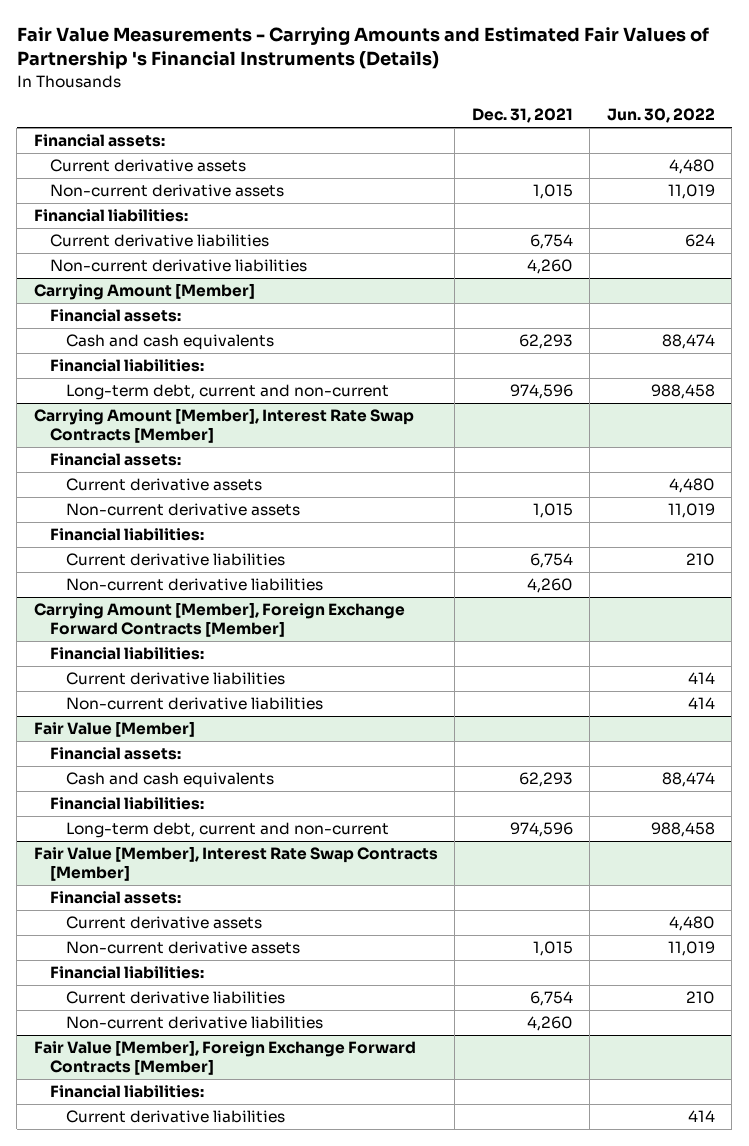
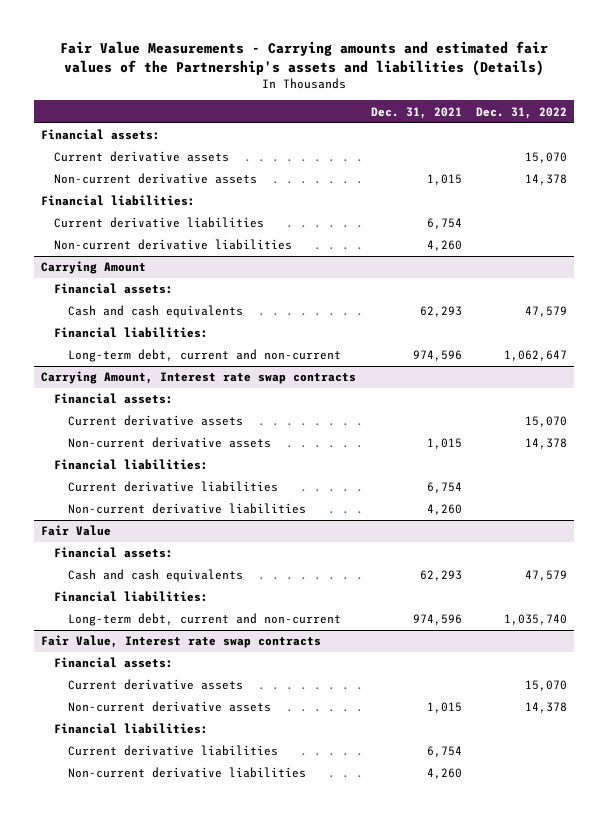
- Fair Value Measurements - Carrying Amounts and Estimated Fair Values of Partnership 's Financial Instruments (Details)
+ Fair Value Measurements - Carrying amounts and estimated fair values of the Partnership's assets and liabilities (Details)
- | Dec. 31, 2021 | Jun. 30, 2022
+ | Dec. 31, 2021 | Dec. 31, 2022
- Carrying Amount [Member]
+ Carrying Amount
- Carrying Amount [Member], Interest Rate Swap Contracts [Member]
+ Carrying Amount, Interest rate swap contracts
- Carrying Amount [Member], Foreign Exchange Forward Contracts [Member]
- Financial liabilities:
- Current derivative liabilities | | 414
- Non-current derivative liabilities | | 414
- Fair Value [Member]
+ Fair Value
- Fair Value [Member], Interest Rate Swap Contracts [Member]
+ Fair Value, Interest rate swap contracts
- Fair Value [Member], Foreign Exchange Forward Contracts [Member]
- Financial liabilities:
- Current derivative liabilities | | 414

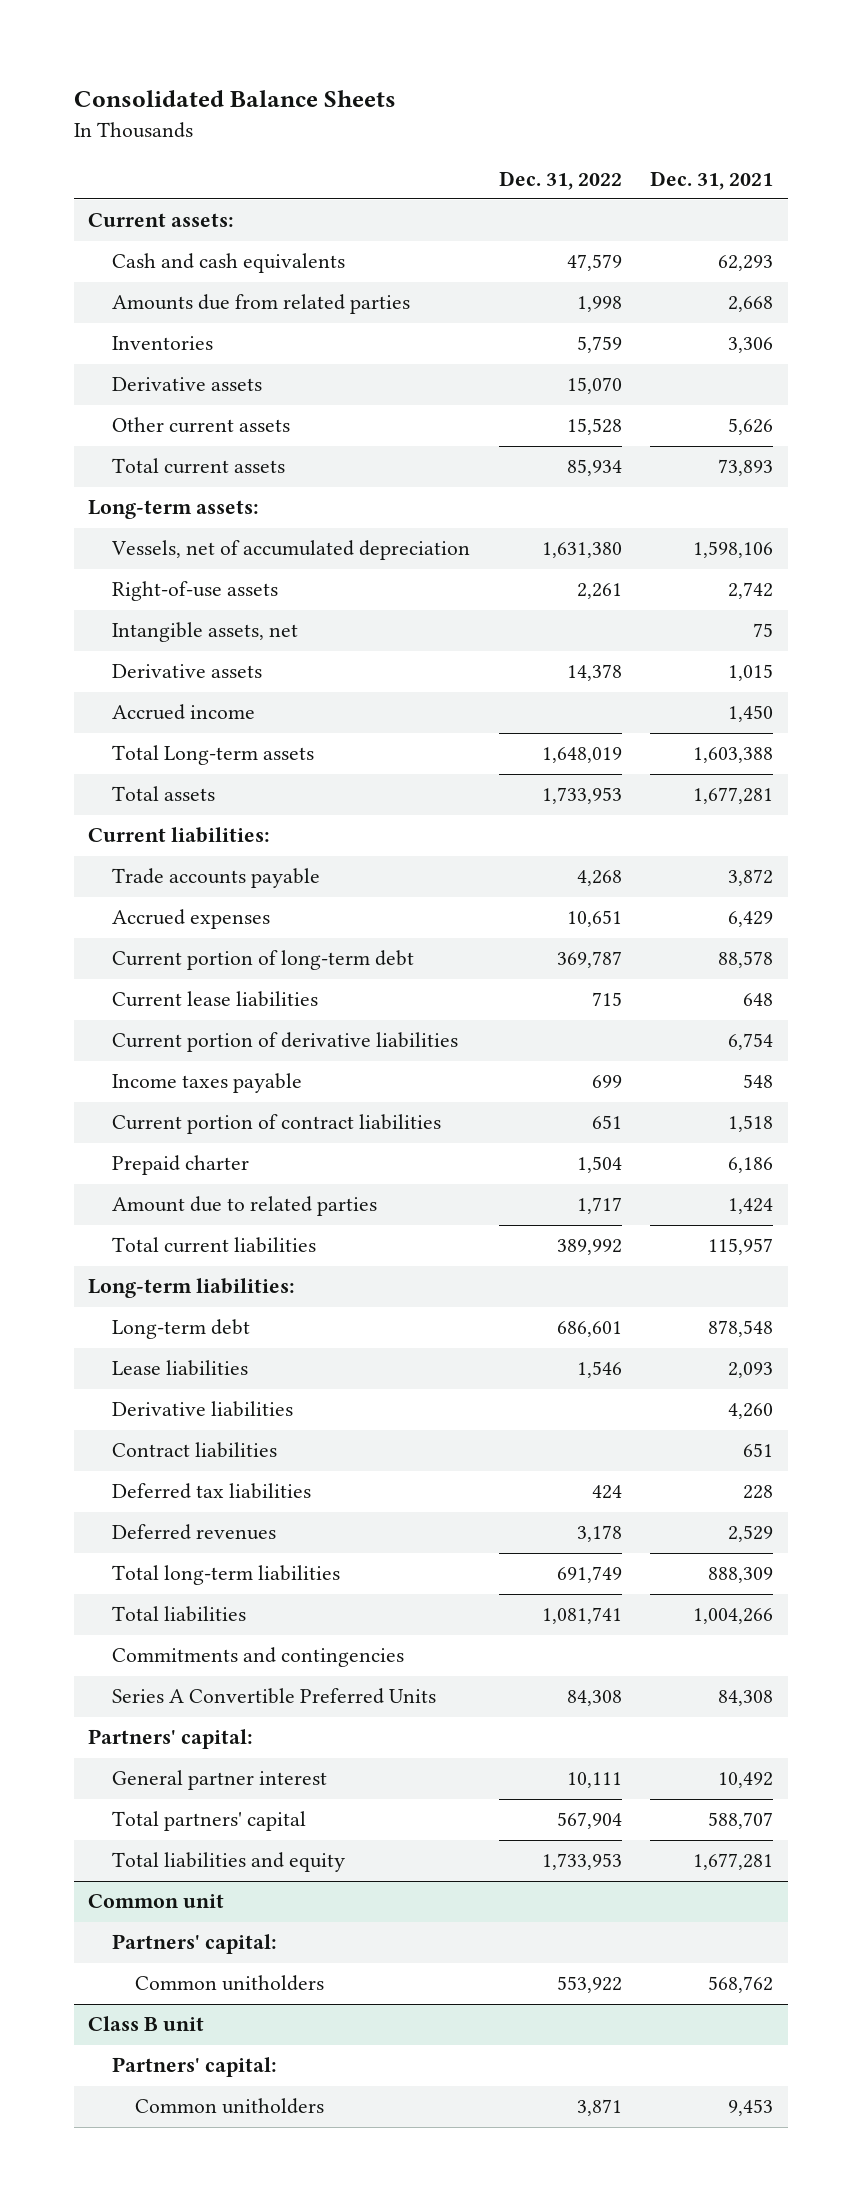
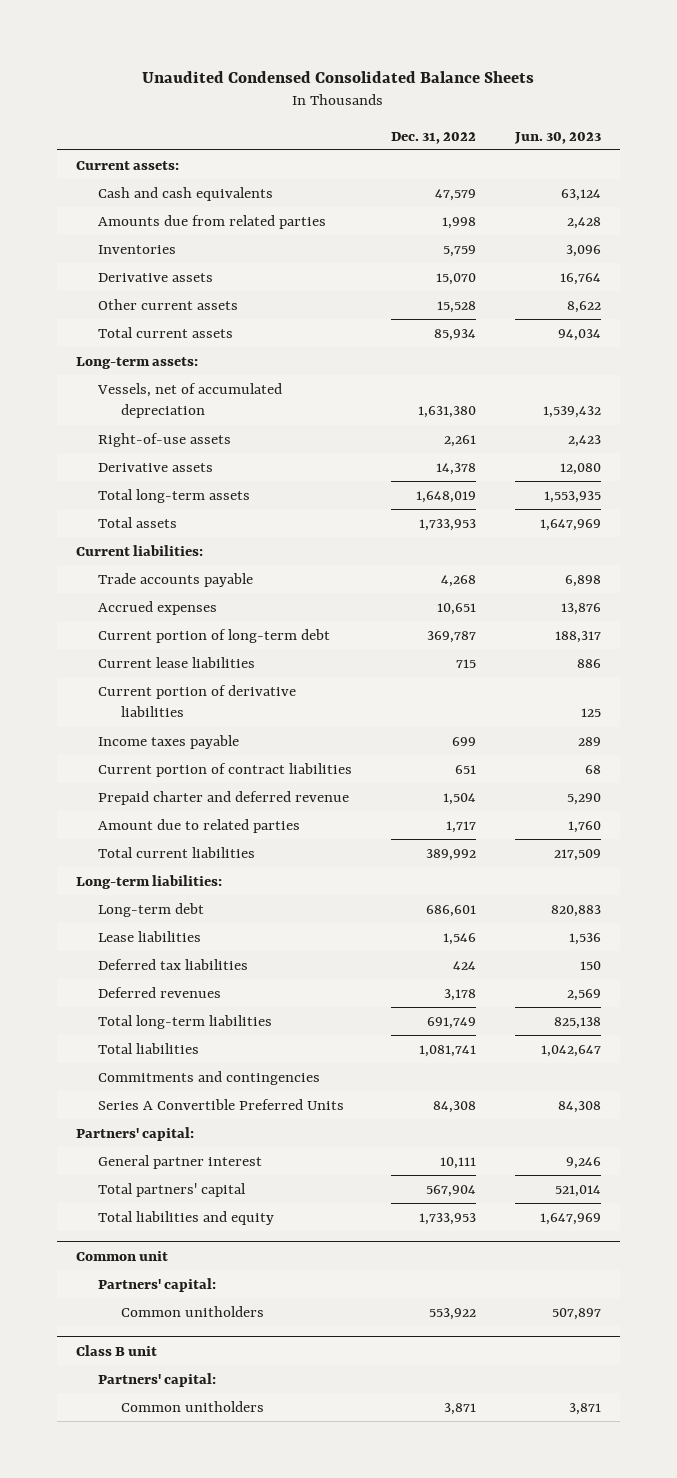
- Consolidated Balance Sheets
+ Unaudited Condensed Consolidated Balance Sheets
- | Dec. 31, 2022 | Dec. 31, 2021
+ | Dec. 31, 2022 | Jun. 30, 2023
- Intangible assets, net | | 75
- Accrued income | | 1,450
- Total Long-term assets | 1,648,019 | 1,603,388
+ Total long-term assets | 1,648,019 | 1,553,935
- Prepaid charter | 1,504 | 6,186
+ Prepaid charter and deferred revenue | 1,504 | 5,290
- Derivative liabilities | | 4,260
- Contract liabilities | | 651

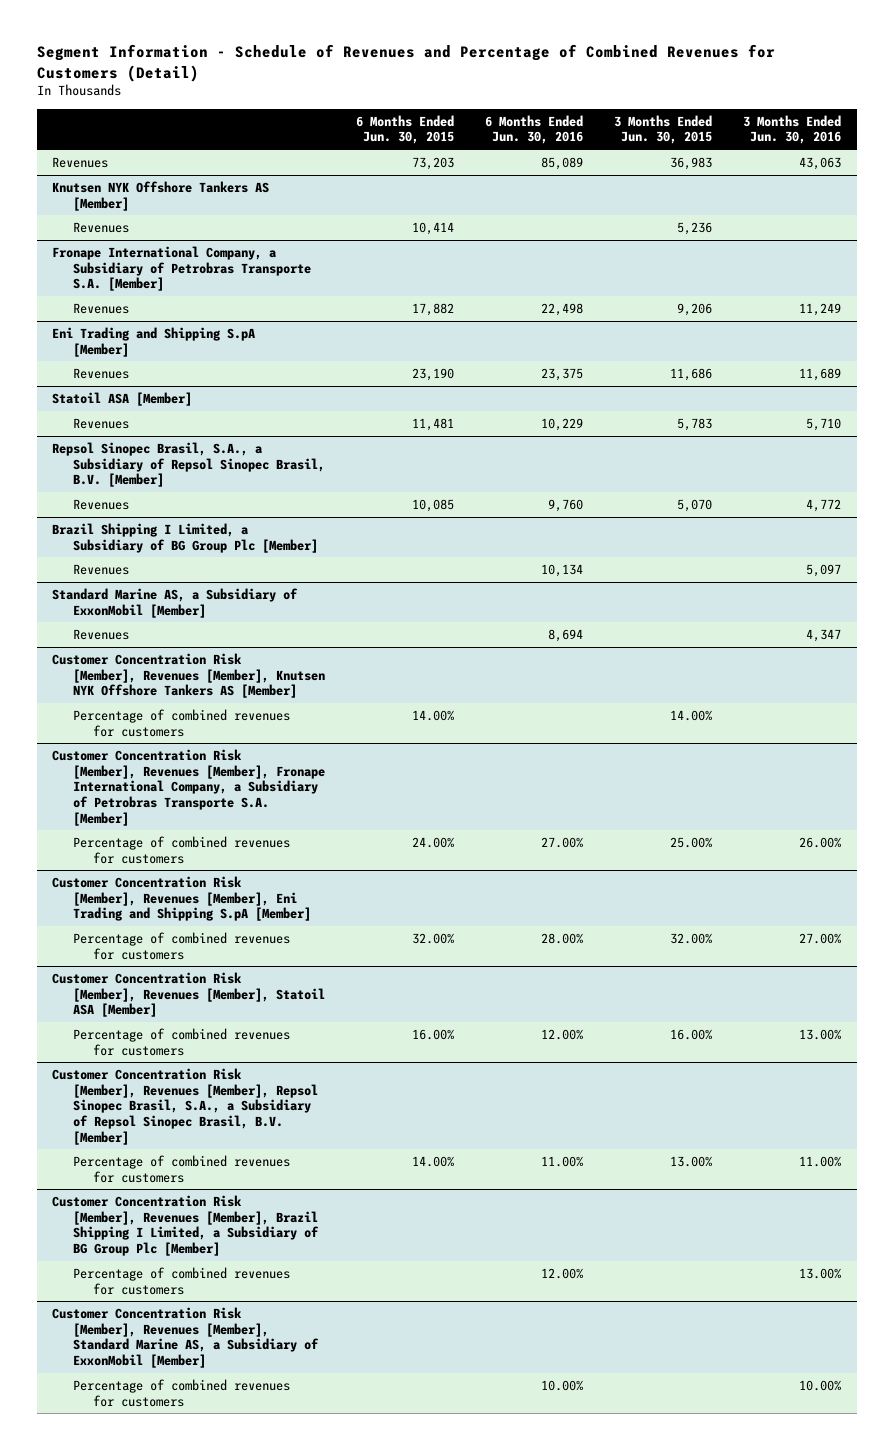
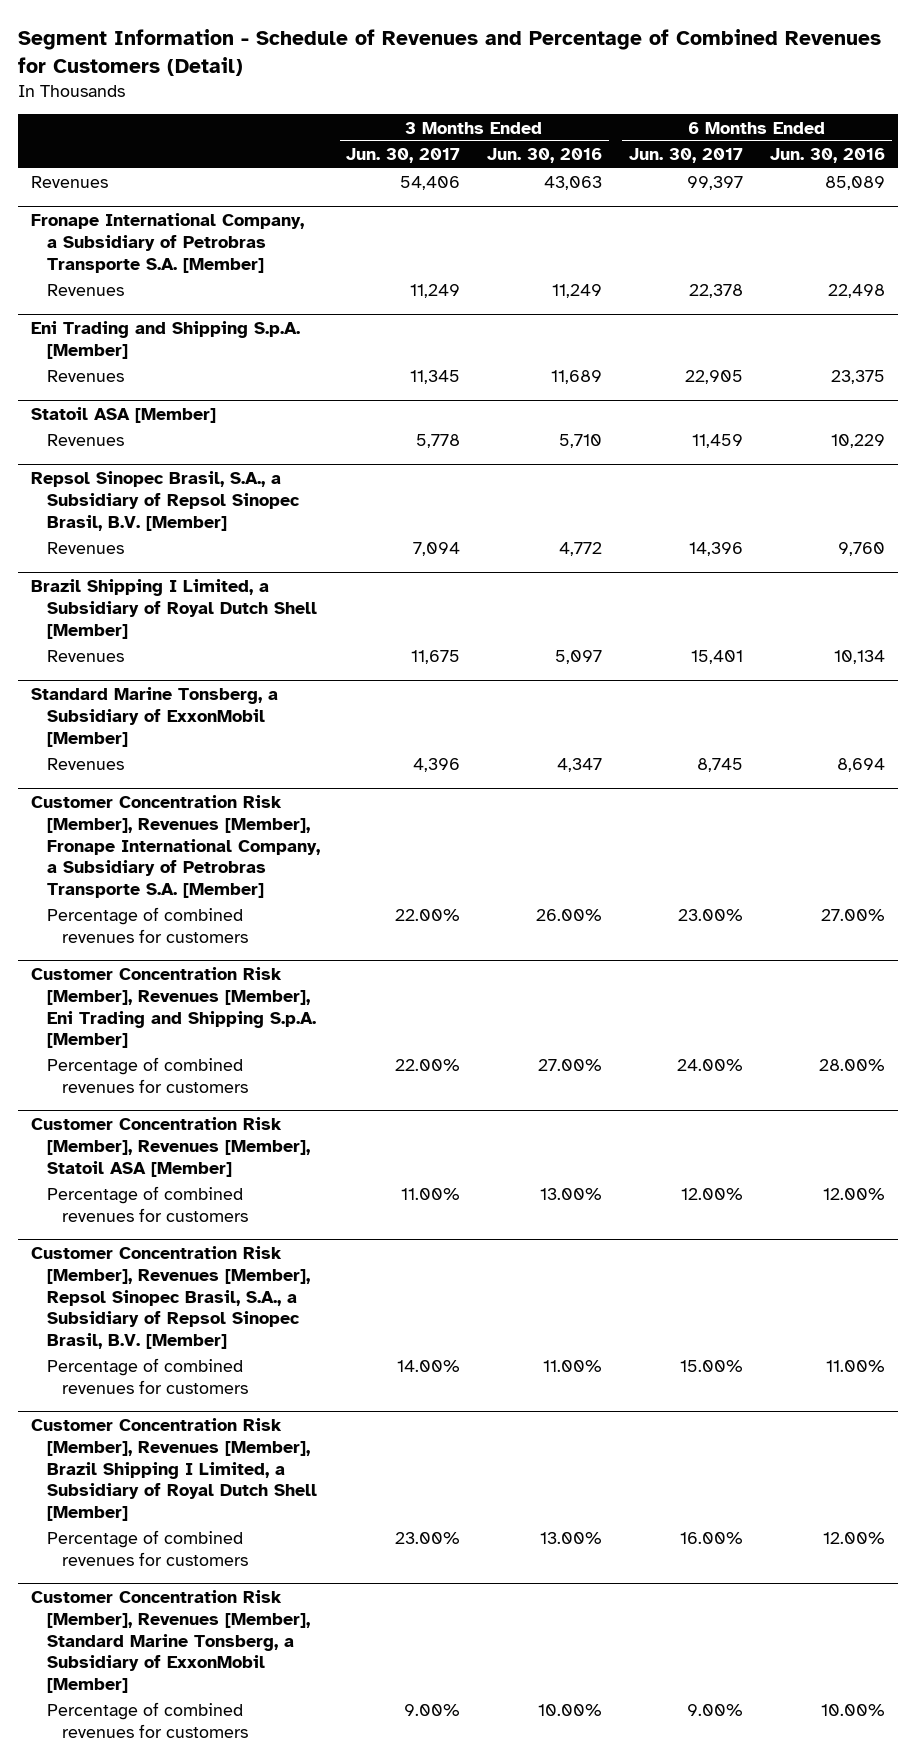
- | 6 Months Ended Jun. 30, 2015 | 6 Months Ended Jun. 30, 2016 | 3 Months Ended Jun. 30, 2015 | 3 Months Ended Jun. 30, 2016
+ | 3 Months Ended Jun. 30, 2017 | 3 Months Ended Jun. 30, 2016 | 6 Months Ended Jun. 30, 2017 | 6 Months Ended Jun. 30, 2016
- Knutsen NYK Offshore Tankers AS [Member]
- Revenues | 10,414 | | 5,236 |
- Eni Trading and Shipping S.pA [Member]
+ Eni Trading and Shipping S.p.A. [Member]
- Brazil Shipping I Limited, a Subsidiary of BG Group Plc [Member]
+ Brazil Shipping I Limited, a Subsidiary of Royal Dutch Shell [Member]
- Standard Marine AS, a Subsidiary of ExxonMobil [Member]
+ Standard Marine Tonsberg, a Subsidiary of ExxonMobil [Member]
- Customer Concentration Risk [Member], Revenues [Member], Knutsen NYK Offshore Tankers AS [Member]
- Percentage of combined revenues for customers | 14.00% | | 14.00% |
- Customer Concentration Risk [Member], Revenues [Member], Eni Trading and Shipping S.pA [Member]
+ Customer Concentration Risk [Member], Revenues [Member], Eni Trading and Shipping S.p.A. [Member]
- Customer Concentration Risk [Member], Revenues [Member], Brazil Shipping I Limited, a Subsidiary of BG Group Plc [Member]
+ Customer Concentration Risk [Member], Revenues [Member], Brazil Shipping I Limited, a Subsidiary of Royal Dutch Shell [Member]
- Customer Concentration Risk [Member], Revenues [Member], Standard Marine AS, a Subsidiary of ExxonMobil [Member]
+ Customer Concentration Risk [Member], Revenues [Member], Standard Marine Tonsberg, a Subsidiary of ExxonMobil [Member]

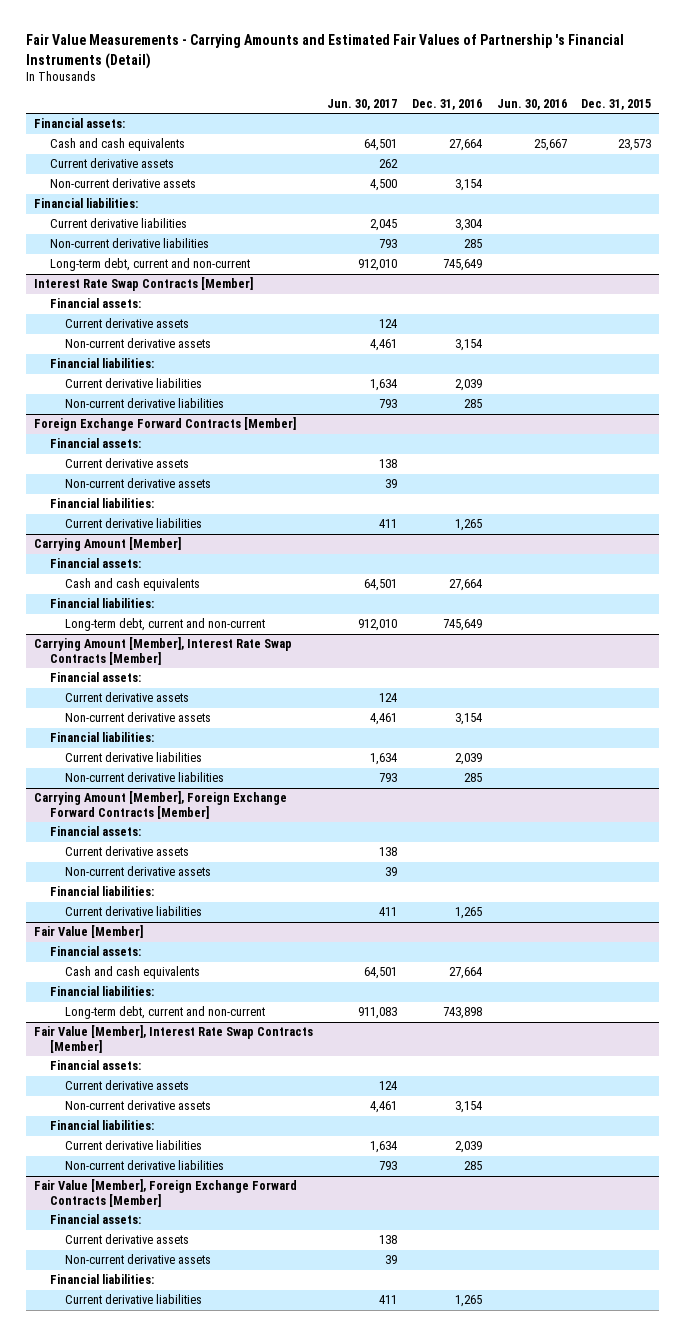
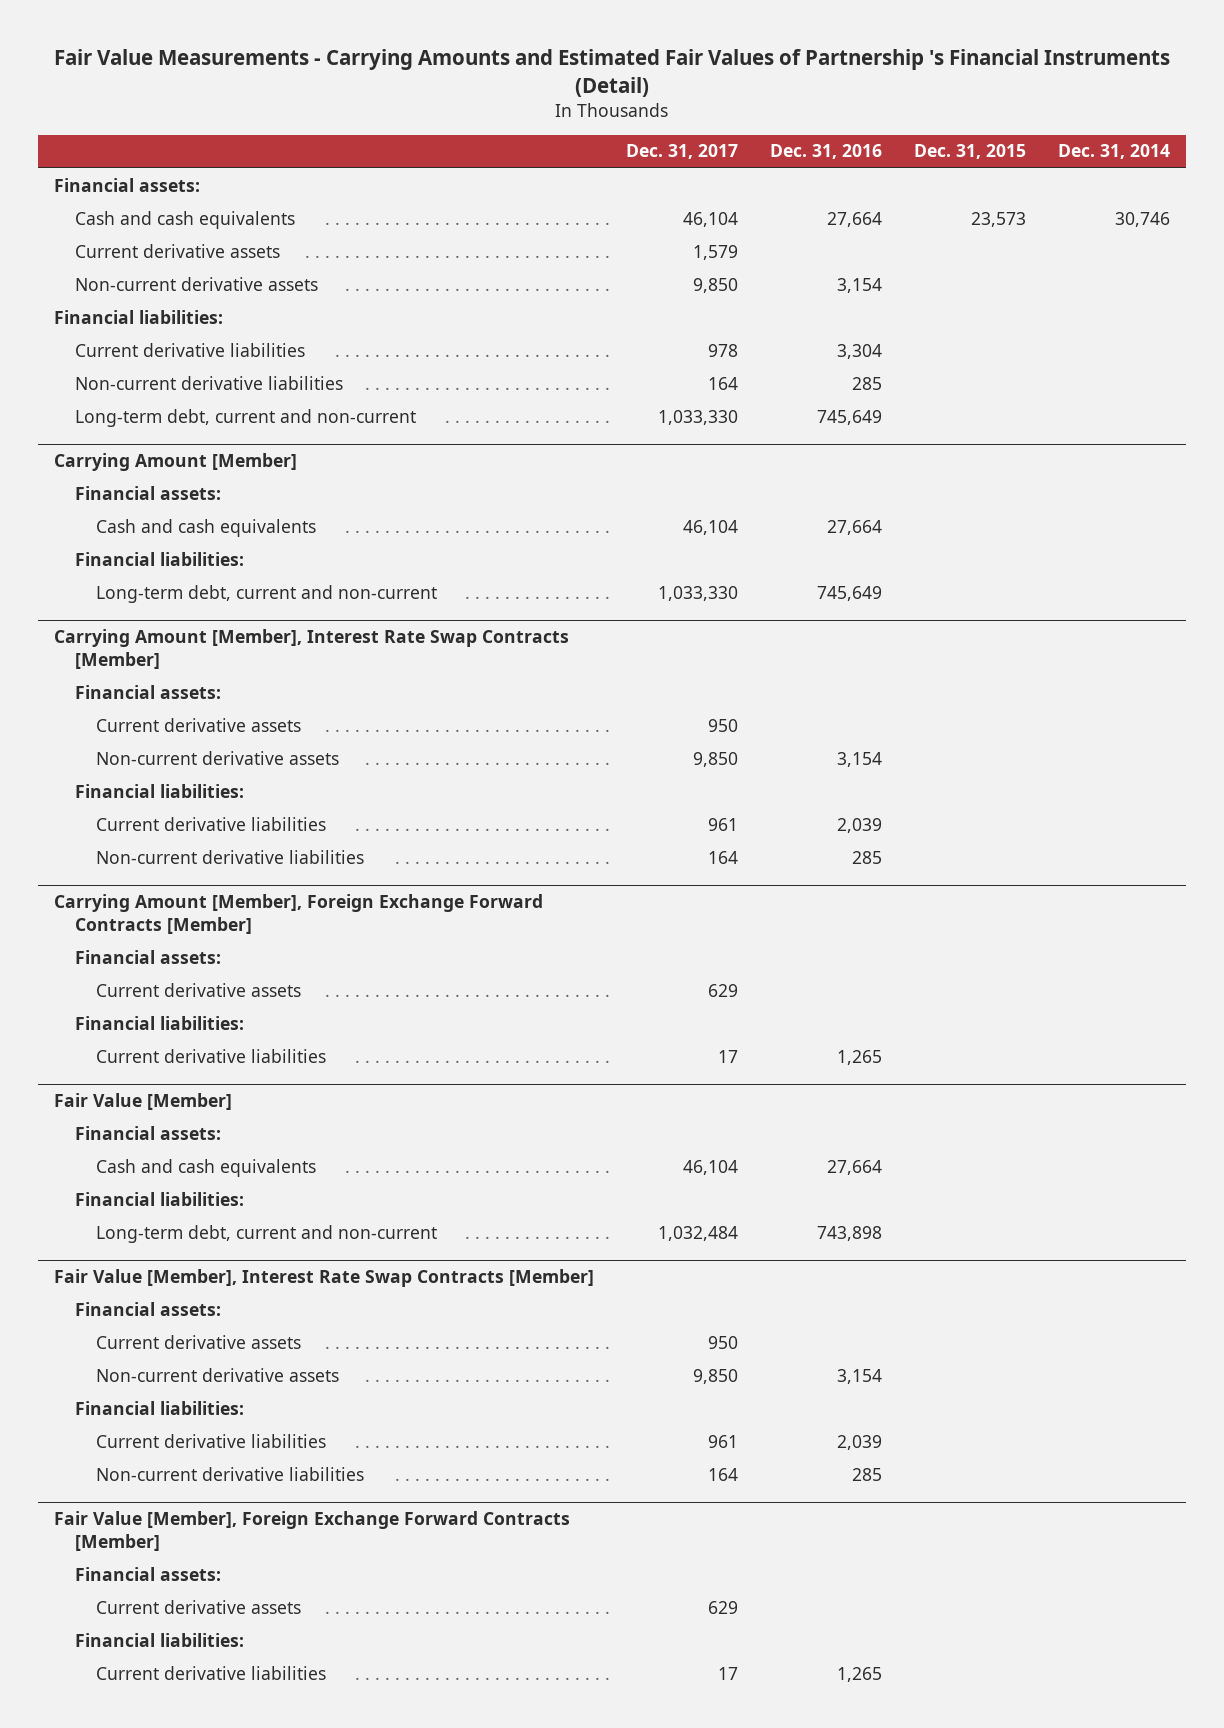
- | Jun. 30, 2017 | Dec. 31, 2016 | Jun. 30, 2016 | Dec. 31, 2015
+ | Dec. 31, 2017 | Dec. 31, 2016 | Dec. 31, 2015 | Dec. 31, 2014
- Interest Rate Swap Contracts [Member]
- Financial assets:
- Current derivative assets | 124 | | |
- Non-current derivative assets | 4,461 | 3,154 | |
- Financial liabilities:
- Current derivative liabilities | 1,634 | 2,039 | |
- Non-current derivative liabilities | 793 | 285 | |
- Foreign Exchange Forward Contracts [Member]
- Financial assets:
- Current derivative assets | 138 | | |
- Non-current derivative assets | 39 | | |
- Financial liabilities:
- Current derivative liabilities | 411 | 1,265 | |
@ Carrying Amount [Member], Foreign Exchange Forward Contracts [Member]
- Non-current derivative assets | 39 | | |
@ Fair Value [Member], Foreign Exchange Forward Contracts [Member]
- Non-current derivative assets | 39 | | |

